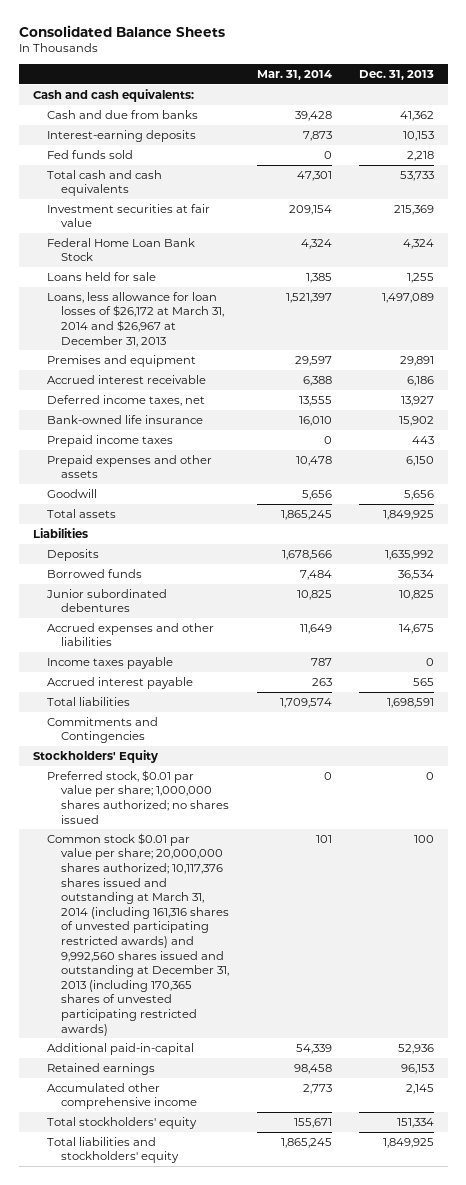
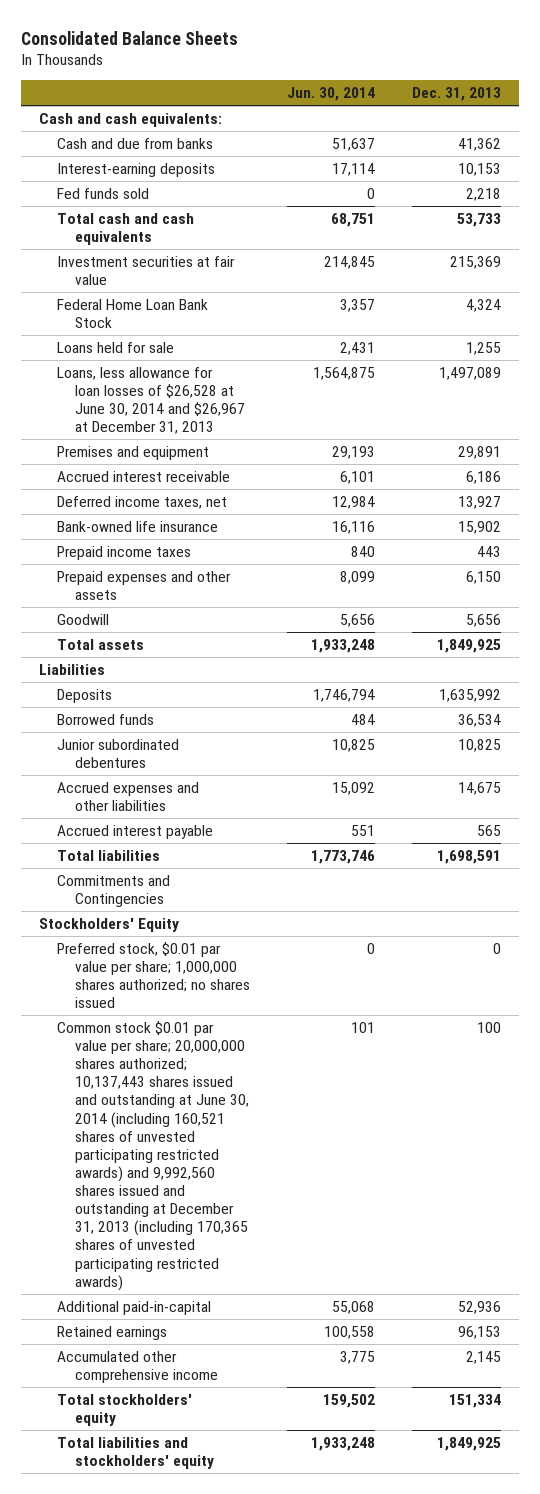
- | Mar. 31, 2014 | Dec. 31, 2013
+ | Jun. 30, 2014 | Dec. 31, 2013
- Loans, less allowance for loan losses of $26,172 at March 31, 2014 and $26,967 at December 31, 2013 | 1,521,397 | 1,497,089
+ Loans, less allowance for loan losses of $26,528 at June 30, 2014 and $26,967 at December 31, 2013 | 1,564,875 | 1,497,089
- Income taxes payable | 787 | 0
- Common stock $0.01 par value per share; 20,000,000 shares authorized; 10,117,376 shares issued and outstanding at March 31, 2014 (including 161,316 shares of unvested participating restricted awards) and 9,992,560 shares issued and outstanding at December 31, 2013 (including 170,365 shares of unvested participating restricted awards) | 101 | 100
+ Common stock $0.01 par value per share; 20,000,000 shares authorized; 10,137,443 shares issued and outstanding at June 30, 2014 (including 160,521 shares of unvested participating restricted awards) and 9,992,560 shares issued and outstanding at December 31, 2013 (including 170,365 shares of unvested participating restricted awards) | 101 | 100

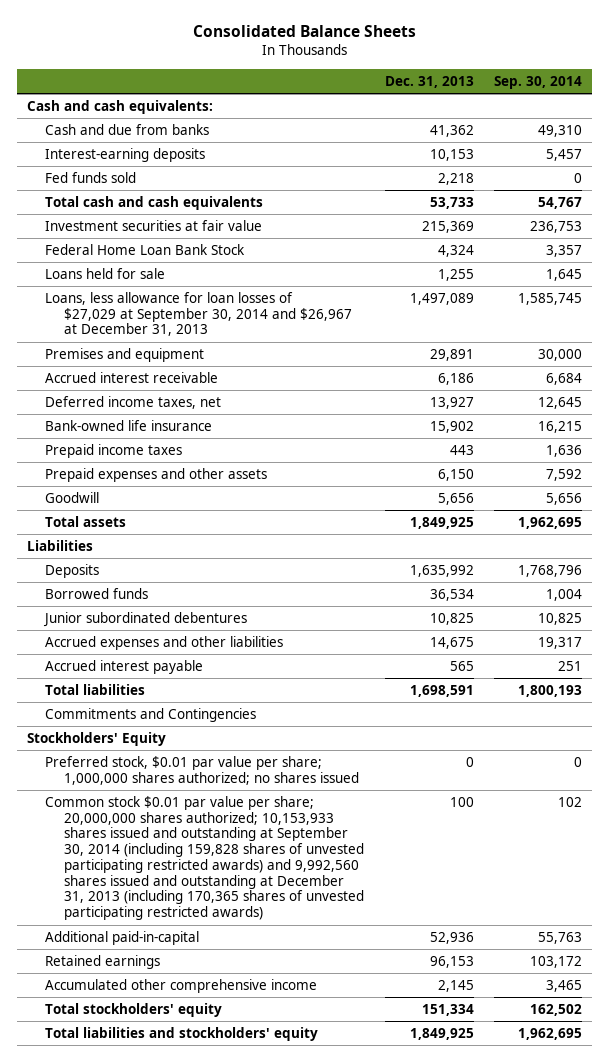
- | Jun. 30, 2014 | Dec. 31, 2013
+ | Dec. 31, 2013 | Sep. 30, 2014
- Loans, less allowance for loan losses of $26,528 at June 30, 2014 and $26,967 at December 31, 2013 | 1,564,875 | 1,497,089
+ Loans, less allowance for loan losses of $27,029 at September 30, 2014 and $26,967 at December 31, 2013 | 1,497,089 | 1,585,745
- Common stock $0.01 par value per share; 20,000,000 shares authorized; 10,137,443 shares issued and outstanding at June 30, 2014 (including 160,521 shares of unvested participating restricted awards) and 9,992,560 shares issued and outstanding at December 31, 2013 (including 170,365 shares of unvested participating restricted awards) | 101 | 100
+ Common stock $0.01 par value per share; 20,000,000 shares authorized; 10,153,933 shares issued and outstanding at September 30, 2014 (including 159,828 shares of unvested participating restricted awards) and 9,992,560 shares issued and outstanding at December 31, 2013 (including 170,365 shares of unvested participating restricted awards) | 100 | 102

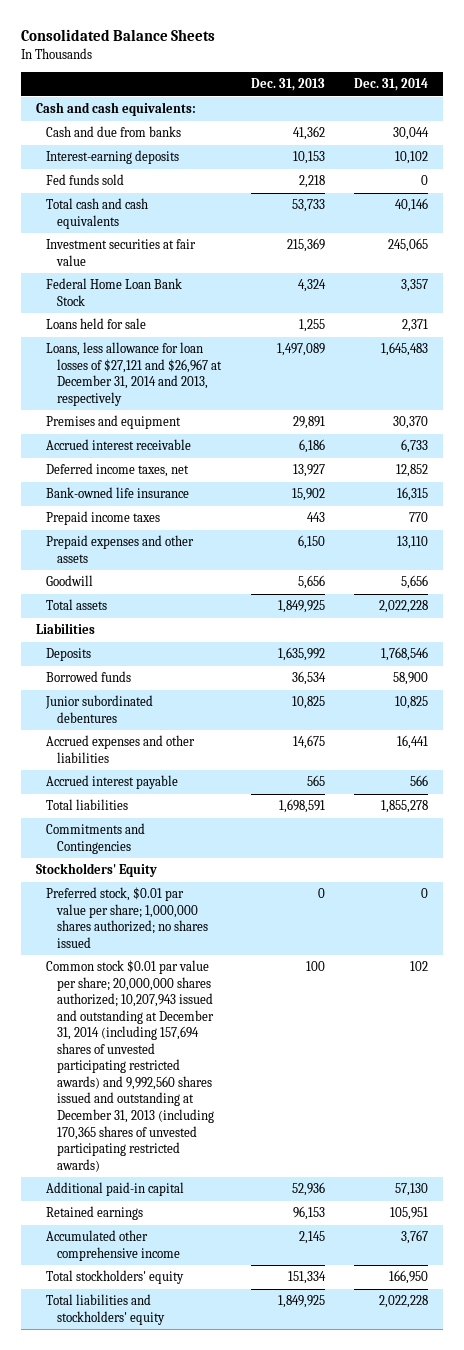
- | Dec. 31, 2013 | Sep. 30, 2014
+ | Dec. 31, 2013 | Dec. 31, 2014
- Loans, less allowance for loan losses of $27,029 at September 30, 2014 and $26,967 at December 31, 2013 | 1,497,089 | 1,585,745
+ Loans, less allowance for loan losses of $27,121 and $26,967 at December 31, 2014 and 2013, respectively | 1,497,089 | 1,645,483
- Common stock $0.01 par value per share; 20,000,000 shares authorized; 10,153,933 shares issued and outstanding at September 30, 2014 (including 159,828 shares of unvested participating restricted awards) and 9,992,560 shares issued and outstanding at December 31, 2013 (including 170,365 shares of unvested participating restricted awards) | 100 | 102
- Additional paid-in-capital | 52,936 | 55,763
+ Common stock $0.01 par value per share; 20,000,000 shares authorized; 10,207,943 issued and outstanding at December 31, 2014 (including 157,694 shares of unvested participating restricted awards) and 9,992,560 shares issued and outstanding at December 31, 2013 (including 170,365 shares of unvested participating restricted awards) | 100 | 102
+ Additional paid-in capital | 52,936 | 57,130

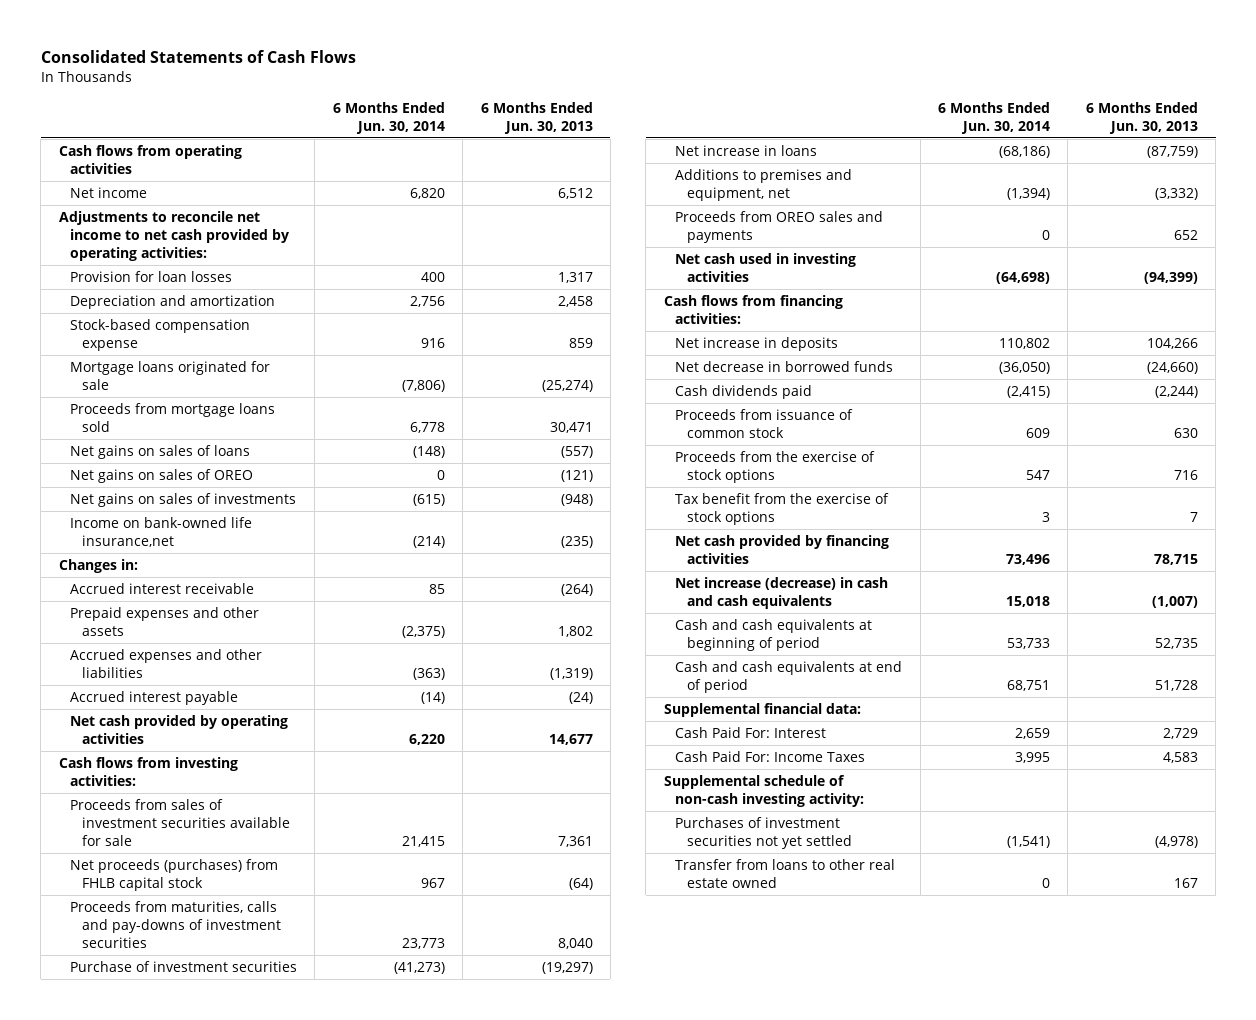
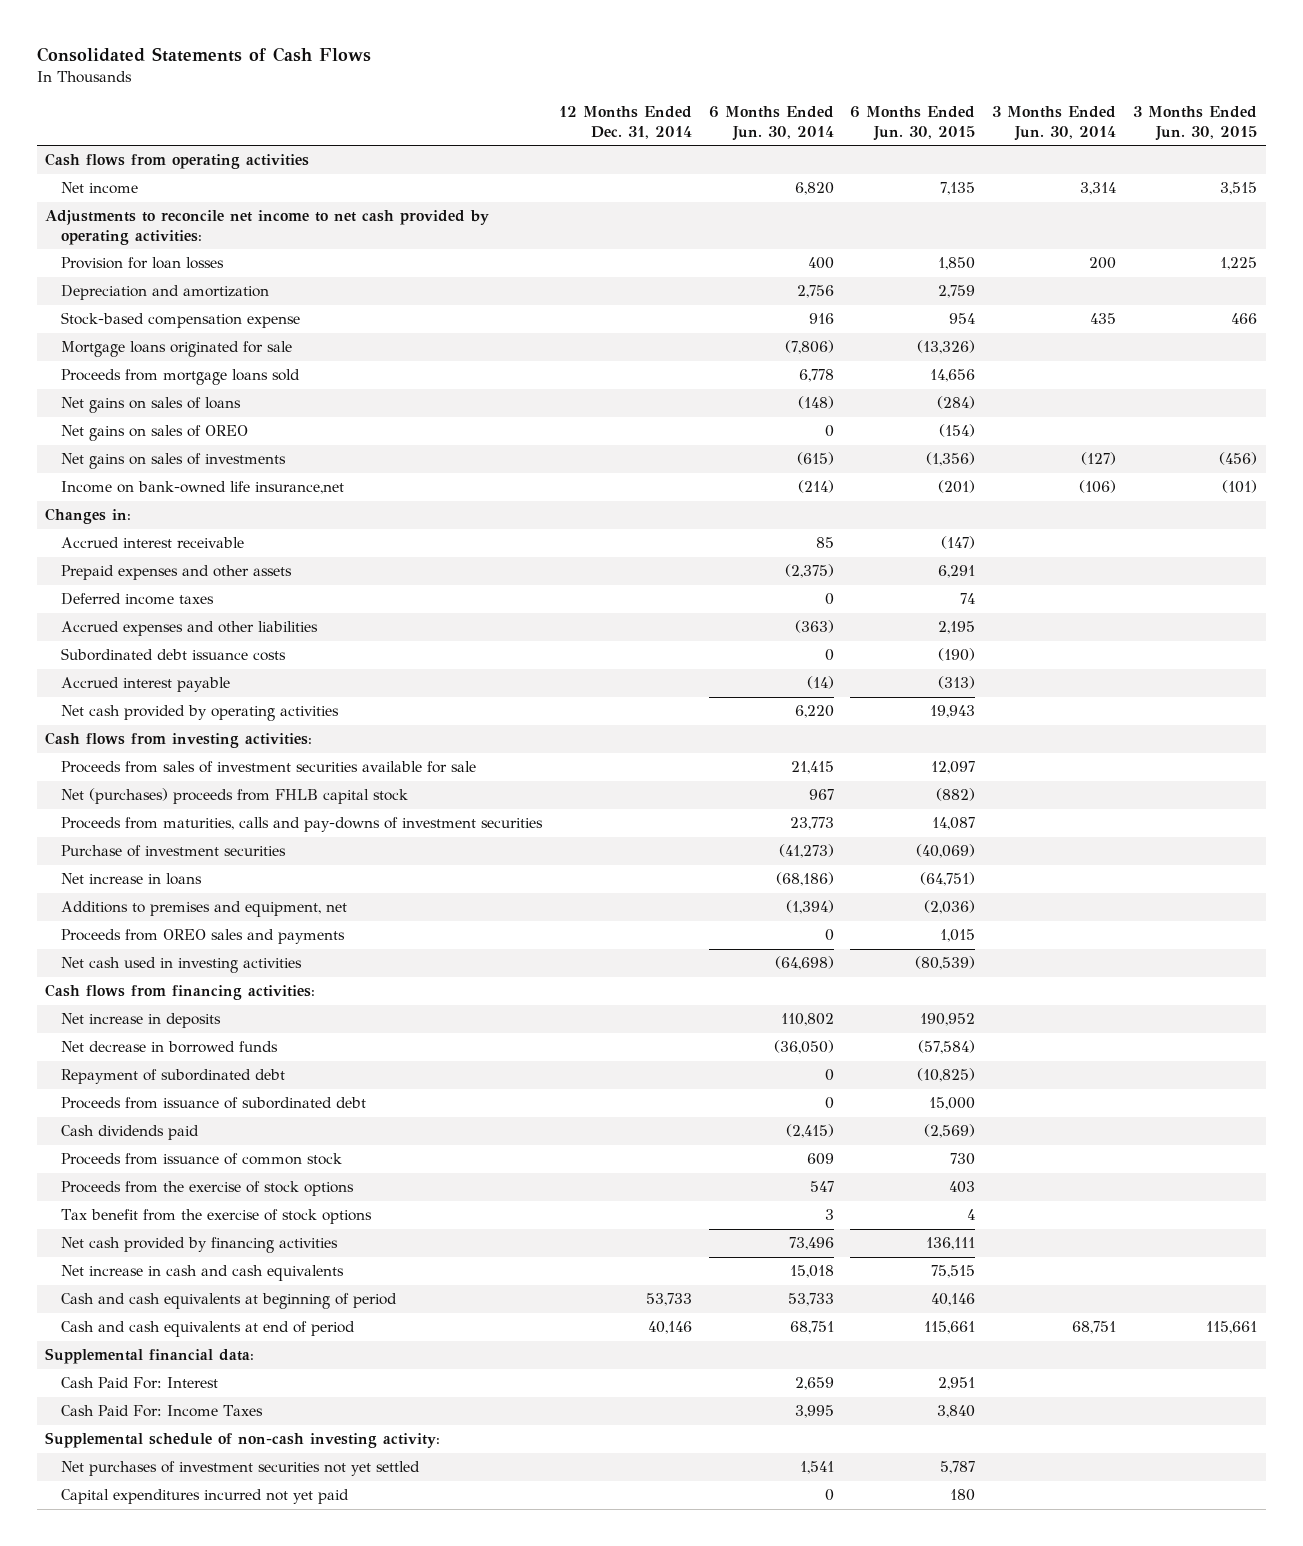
- | 6 Months Ended Jun. 30, 2014 | 6 Months Ended Jun. 30, 2013
+ | 12 Months Ended Dec. 31, 2014 | 6 Months Ended Jun. 30, 2014 | 6 Months Ended Jun. 30, 2015 | 3 Months Ended Jun. 30, 2014 | 3 Months Ended Jun. 30, 2015
+ Deferred income taxes | | 0 | 74 | |
+ Subordinated debt issuance costs | | 0 | (190) | |
- Net proceeds (purchases) from FHLB capital stock | 967 | (64)
+ Net (purchases) proceeds from FHLB capital stock | | 967 | (882) | |
+ Repayment of subordinated debt | | 0 | (10,825) | |
+ Proceeds from issuance of subordinated debt | | 0 | 15,000 | |
- Net increase (decrease) in cash and cash equivalents | 15,018 | (1,007)
+ Net increase in cash and cash equivalents | | 15,018 | 75,515 | |
- Purchases of investment securities not yet settled | (1,541) | (4,978)
- Transfer from loans to other real estate owned | 0 | 167
+ Net purchases of investment securities not yet settled | | 1,541 | 5,787 | |
+ Capital expenditures incurred not yet paid | | 0 | 180 | |

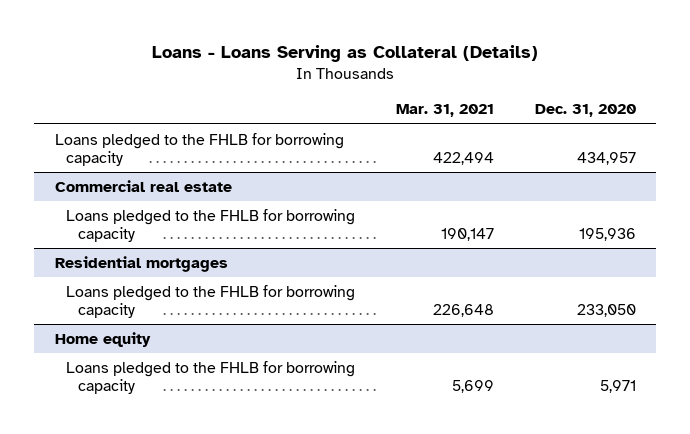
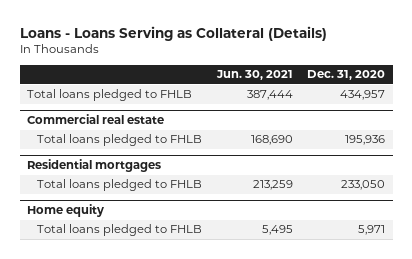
- | Mar. 31, 2021 | Dec. 31, 2020
+ | Jun. 30, 2021 | Dec. 31, 2020
- Loans pledged to the FHLB for borrowing capacity | 422,494 | 434,957
+ Total loans pledged to FHLB | 387,444 | 434,957
@ Commercial real estate
- Loans pledged to the FHLB for borrowing capacity | 190,147 | 195,936
+ Total loans pledged to FHLB | 168,690 | 195,936
@ Residential mortgages
- Loans pledged to the FHLB for borrowing capacity | 226,648 | 233,050
+ Total loans pledged to FHLB | 213,259 | 233,050
@ Home equity
- Loans pledged to the FHLB for borrowing capacity | 5,699 | 5,971
+ Total loans pledged to FHLB | 5,495 | 5,971

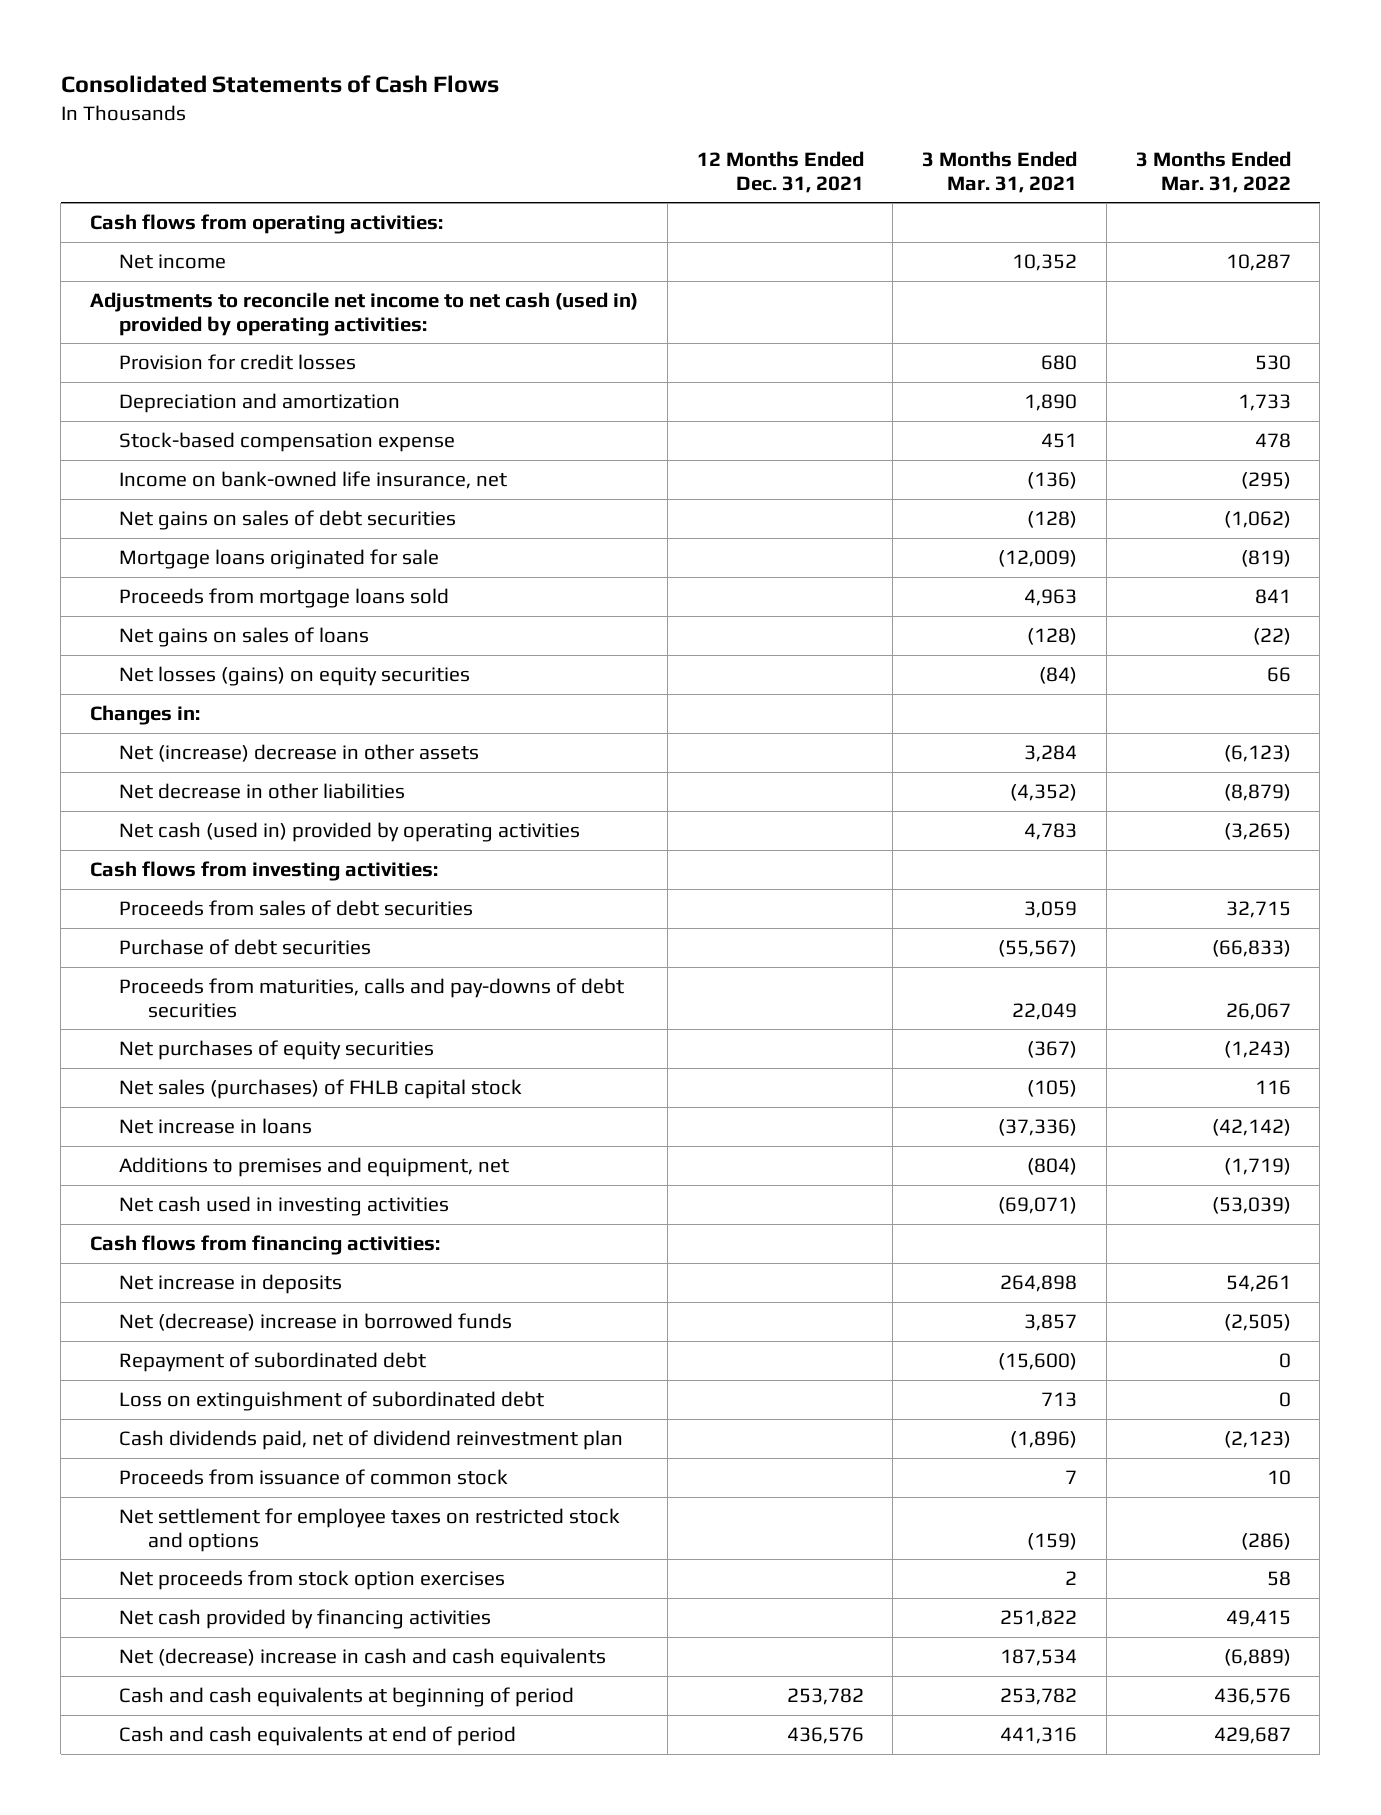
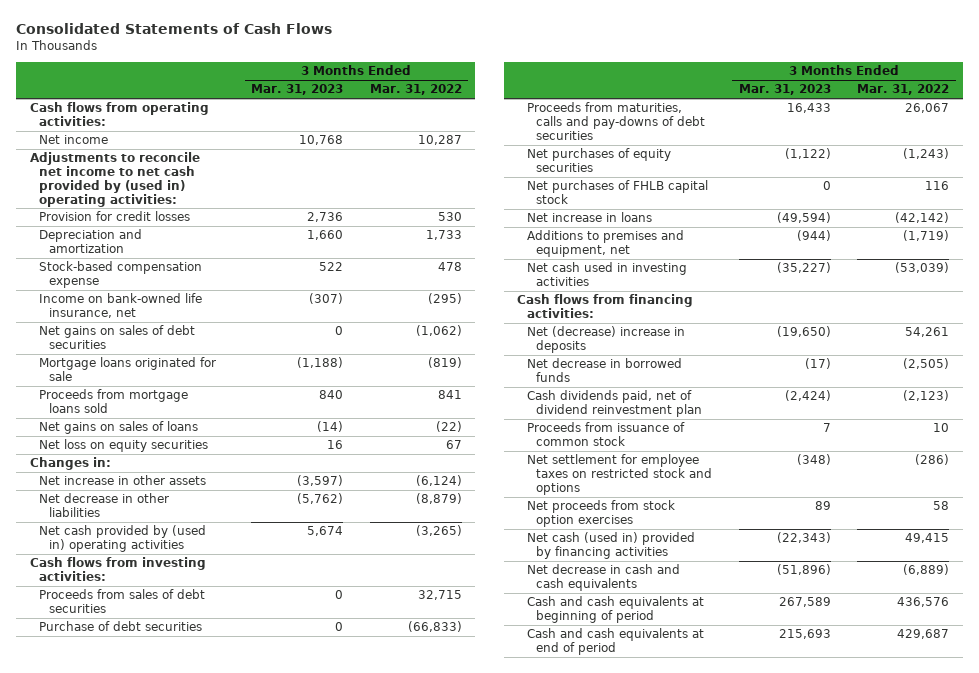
- | 12 Months Ended Dec. 31, 2021 | 3 Months Ended Mar. 31, 2021 | 3 Months Ended Mar. 31, 2022
+ | 3 Months Ended Mar. 31, 2023 | 3 Months Ended Mar. 31, 2022
- Adjustments to reconcile net income to net cash (used in) provided by operating activities:
+ Adjustments to reconcile net income to net cash provided by (used in) operating activities:
- Net losses (gains) on equity securities | | (84) | 66
+ Net loss on equity securities | 16 | 67
- Net (increase) decrease in other assets | | 3,284 | (6,123)
+ Net increase in other assets | (3,597) | (6,124)
- Net cash (used in) provided by operating activities | | 4,783 | (3,265)
+ Net cash provided by (used in) operating activities | 5,674 | (3,265)
- Net sales (purchases) of FHLB capital stock | | (105) | 116
+ Net purchases of FHLB capital stock | 0 | 116
- Net increase in deposits | | 264,898 | 54,261
- Net (decrease) increase in borrowed funds | | 3,857 | (2,505)
- Repayment of subordinated debt | | (15,600) | 0
- Loss on extinguishment of subordinated debt | | 713 | 0
+ Net (decrease) increase in deposits | (19,650) | 54,261
+ Net decrease in borrowed funds | (17) | (2,505)
- Net cash provided by financing activities | | 251,822 | 49,415
- Net (decrease) increase in cash and cash equivalents | | 187,534 | (6,889)
+ Net cash (used in) provided by financing activities | (22,343) | 49,415
+ Net decrease in cash and cash equivalents | (51,896) | (6,889)

